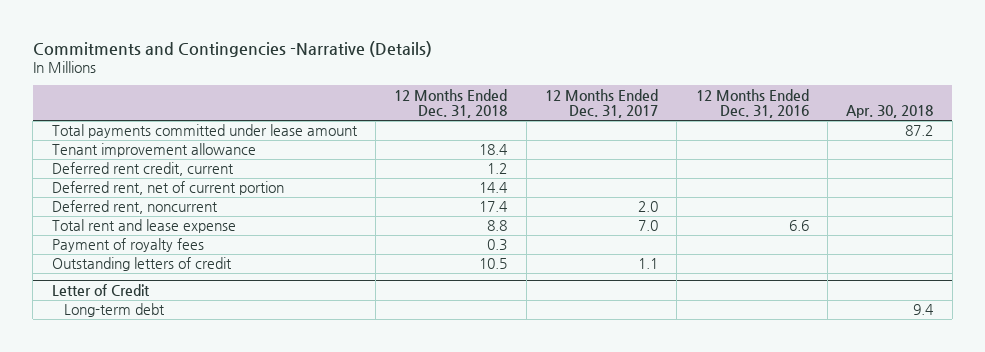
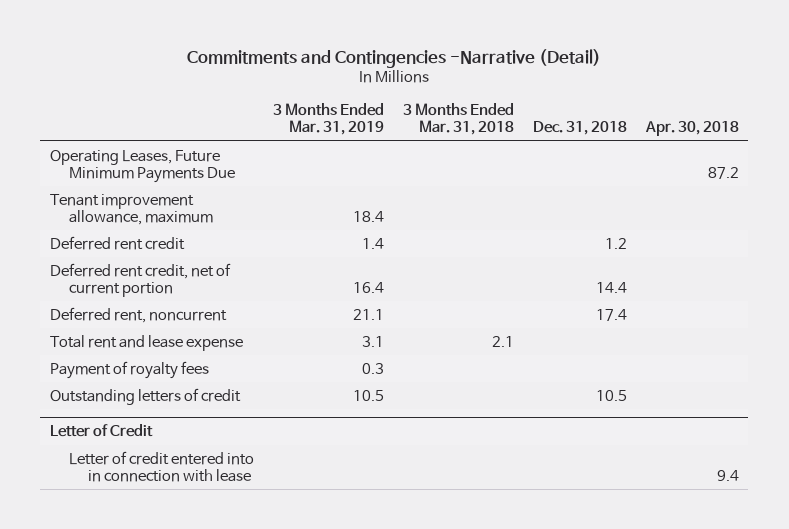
- Commitments and Contingencies -Narrative (Details)
+ Commitments and Contingencies -Narrative (Detail)
- | 12 Months Ended Dec. 31, 2018 | 12 Months Ended Dec. 31, 2017 | 12 Months Ended Dec. 31, 2016 | Apr. 30, 2018
+ | 3 Months Ended Mar. 31, 2019 | 3 Months Ended Mar. 31, 2018 | Dec. 31, 2018 | Apr. 30, 2018
- Total payments committed under lease amount | | | | 87.2
- Tenant improvement allowance | 18.4 | | |
- Deferred rent credit, current | 1.2 | | |
- Deferred rent, net of current portion | 14.4 | | |
+ Operating Leases, Future Minimum Payments Due | | | | 87.2
+ Tenant improvement allowance, maximum | 18.4 | | |
+ Deferred rent credit | 1.4 | | 1.2 |
+ Deferred rent credit, net of current portion | 16.4 | | 14.4 |
@ Letter of Credit
- Long-term debt | | | | 9.4
+ Letter of credit entered into in connection with lease | | | | 9.4

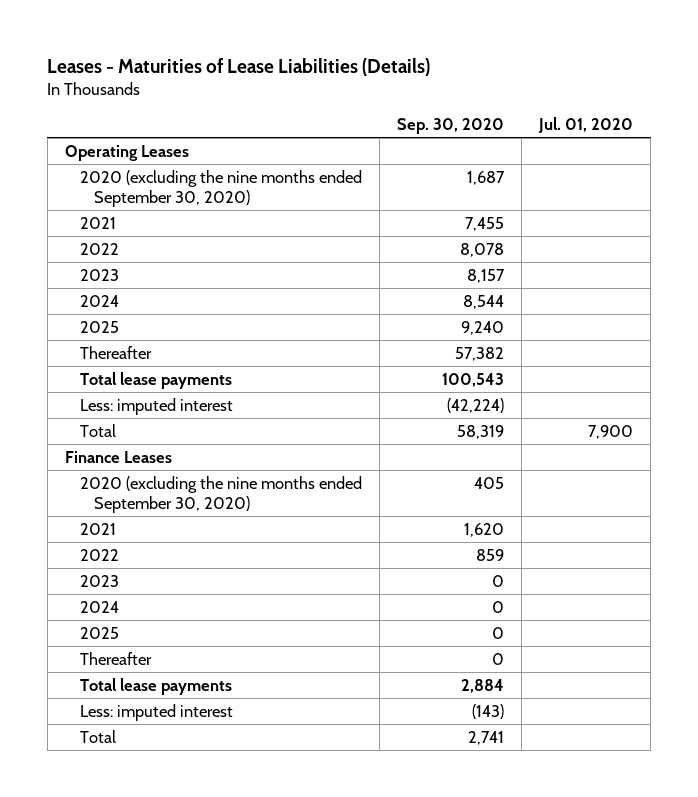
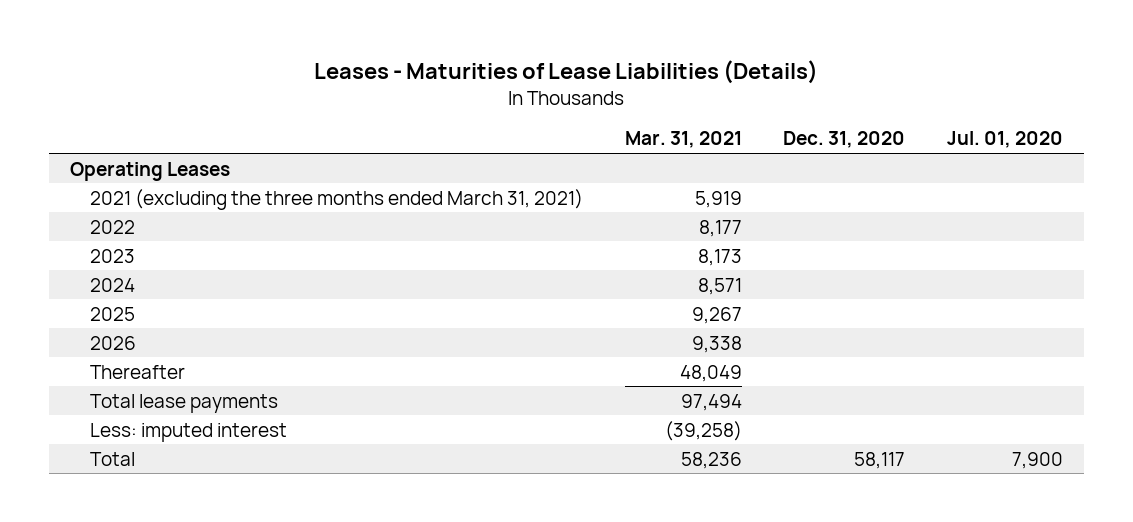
- | Sep. 30, 2020 | Jul. 01, 2020
+ | Mar. 31, 2021 | Dec. 31, 2020 | Jul. 01, 2020
- 2020 (excluding the nine months ended September 30, 2020) | 1,687 |
- 2021 | 7,455 |
+ 2021 (excluding the three months ended March 31, 2021) | 5,919 | |
+ 2026 | 9,338 | |
- Finance Leases
- 2020 (excluding the nine months ended September 30, 2020) | 405 |
- 2021 | 1,620 |
- 2022 | 859 |
- 2023 | 0 |
- 2024 | 0 |
- 2025 | 0 |
- Thereafter | 0 |
- Total lease payments | 2,884 |
- Less: imputed interest | (143) |
- Total | 2,741 |

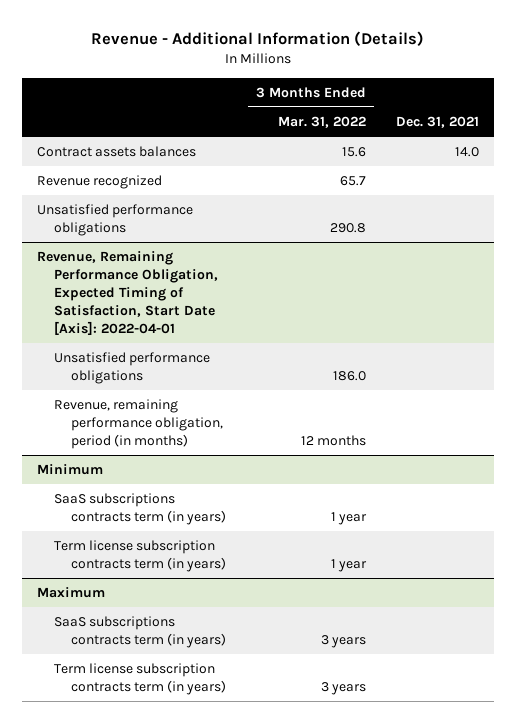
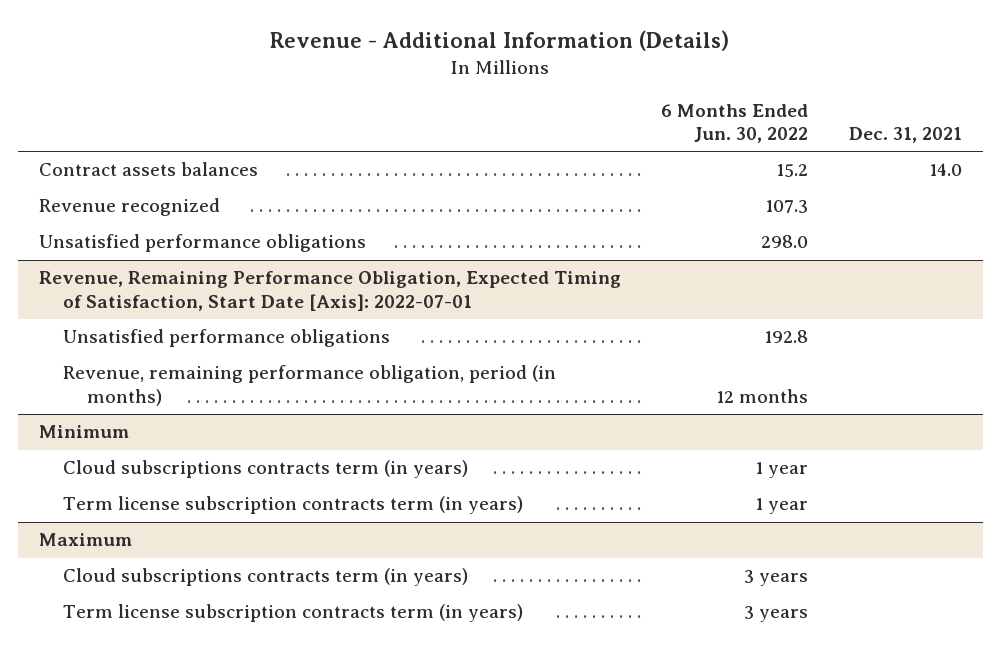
- | 3 Months Ended Mar. 31, 2022 | Dec. 31, 2021
+ | 6 Months Ended Jun. 30, 2022 | Dec. 31, 2021
- Revenue, Remaining Performance Obligation, Expected Timing of Satisfaction, Start Date [Axis]: 2022-04-01
- Unsatisfied performance obligations | 186.0 |
- Revenue, remaining performance obligation, period (in months) | 12 months |
+ Revenue, Remaining Performance Obligation, Expected Timing of Satisfaction, Start Date [Axis]: 2022-07-01
+ Unsatisfied performance obligations | 192.8 |
+ Revenue, remaining performance obligation, period (in months) | 12 months |
@ Minimum
- SaaS subscriptions contracts term (in years) | 1 year |
+ Cloud subscriptions contracts term (in years) | 1 year |
@ Maximum
- SaaS subscriptions contracts term (in years) | 3 years |
+ Cloud subscriptions contracts term (in years) | 3 years |

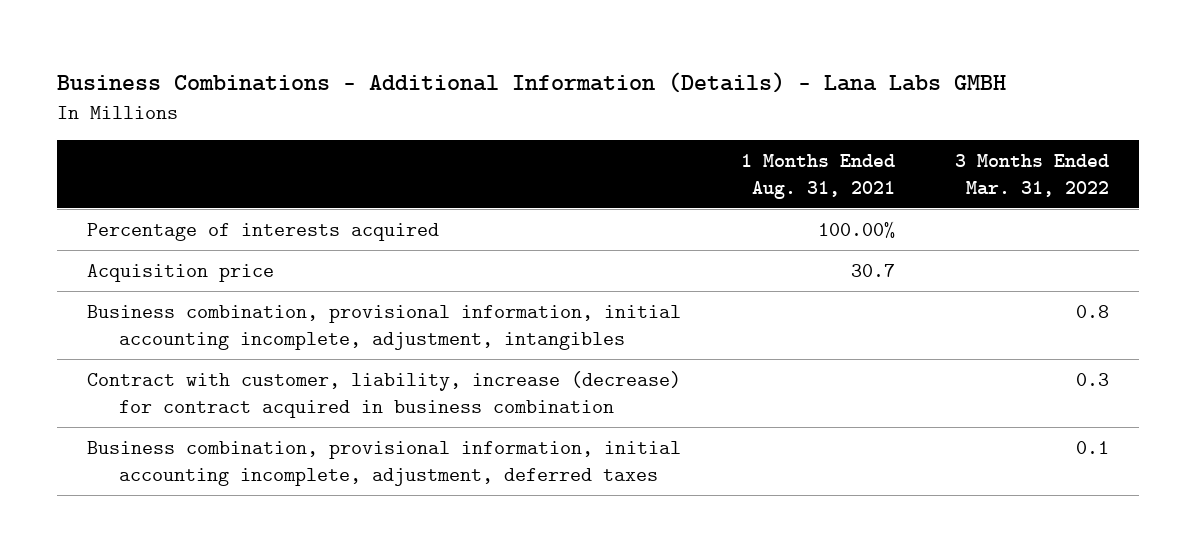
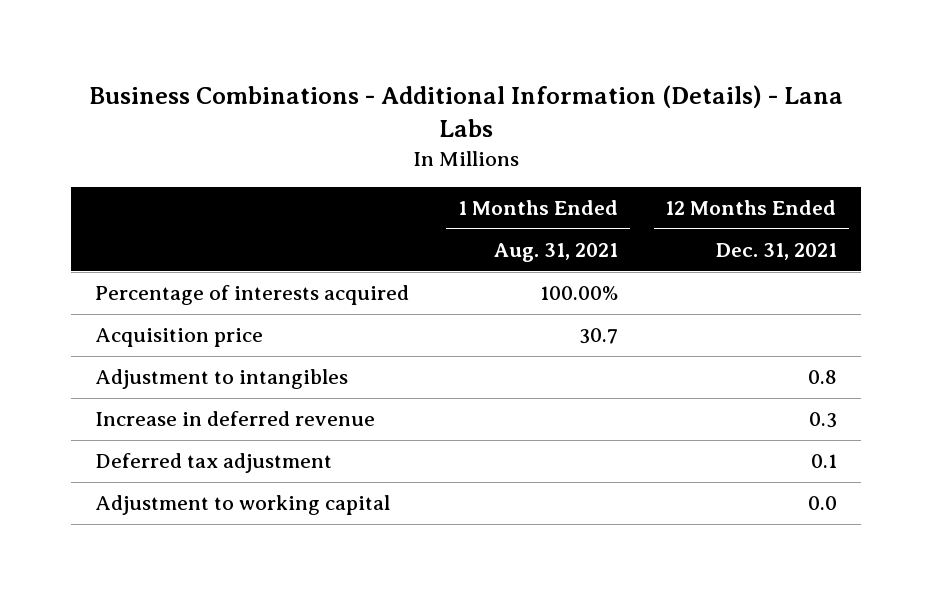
- Business Combinations - Additional Information (Details) - Lana Labs GMBH
+ Business Combinations - Additional Information (Details) - Lana Labs
- | 1 Months Ended Aug. 31, 2021 | 3 Months Ended Mar. 31, 2022
+ | 1 Months Ended Aug. 31, 2021 | 12 Months Ended Dec. 31, 2021
- Business combination, provisional information, initial accounting incomplete, adjustment, intangibles | | 0.8
- Contract with customer, liability, increase (decrease) for contract acquired in business combination | | 0.3
- Business combination, provisional information, initial accounting incomplete, adjustment, deferred taxes | | 0.1
+ Adjustment to intangibles | | 0.8
+ Increase in deferred revenue | | 0.3
+ Deferred tax adjustment | | 0.1
+ Adjustment to working capital | | 0.0

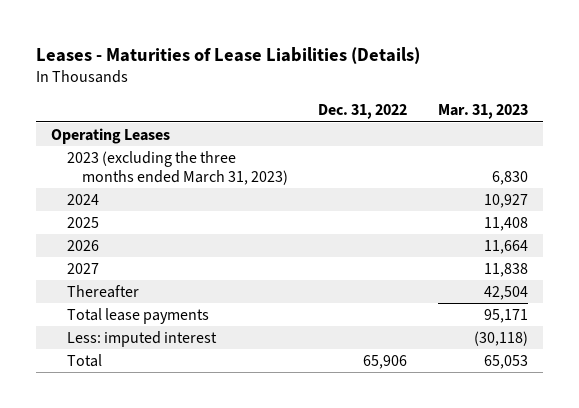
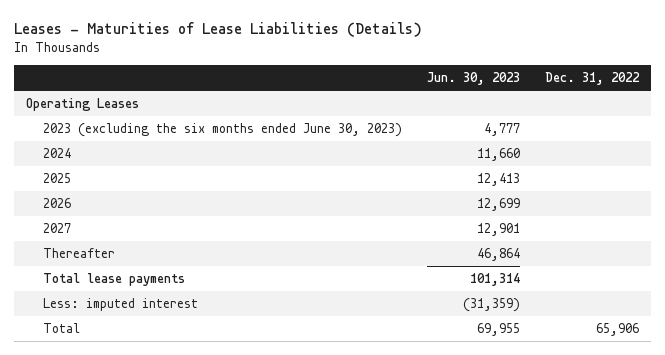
- | Dec. 31, 2022 | Mar. 31, 2023
+ | Jun. 30, 2023 | Dec. 31, 2022
- 2023 (excluding the three months ended March 31, 2023) | | 6,830
+ 2023 (excluding the six months ended June 30, 2023) | 4,777 |

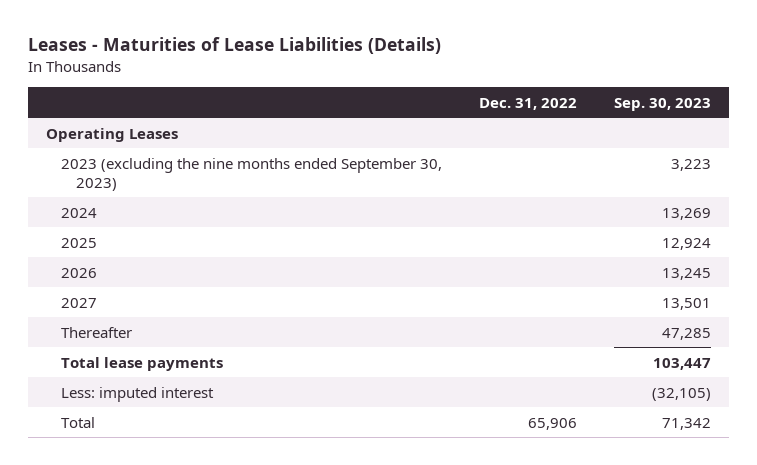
- | Jun. 30, 2023 | Dec. 31, 2022
+ | Dec. 31, 2022 | Sep. 30, 2023
- 2023 (excluding the six months ended June 30, 2023) | 4,777 |
+ 2023 (excluding the nine months ended September 30, 2023) | | 3,223

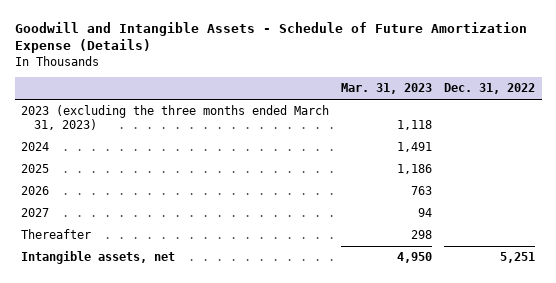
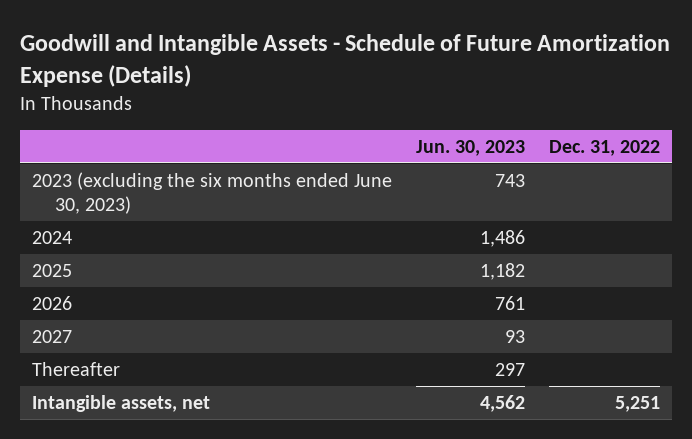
- | Mar. 31, 2023 | Dec. 31, 2022
+ | Jun. 30, 2023 | Dec. 31, 2022
- 2023 (excluding the three months ended March 31, 2023) | 1,118 |
+ 2023 (excluding the six months ended June 30, 2023) | 743 |

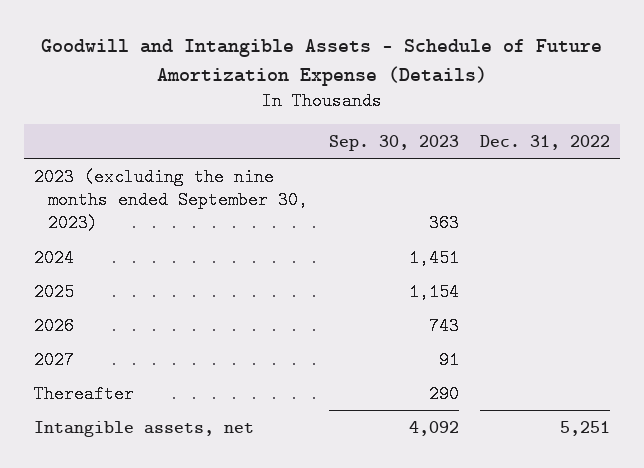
- | Jun. 30, 2023 | Dec. 31, 2022
+ | Sep. 30, 2023 | Dec. 31, 2022
- 2023 (excluding the six months ended June 30, 2023) | 743 |
+ 2023 (excluding the nine months ended September 30, 2023) | 363 |

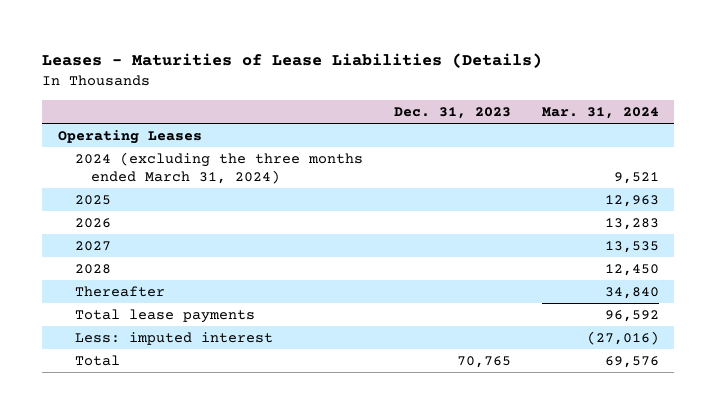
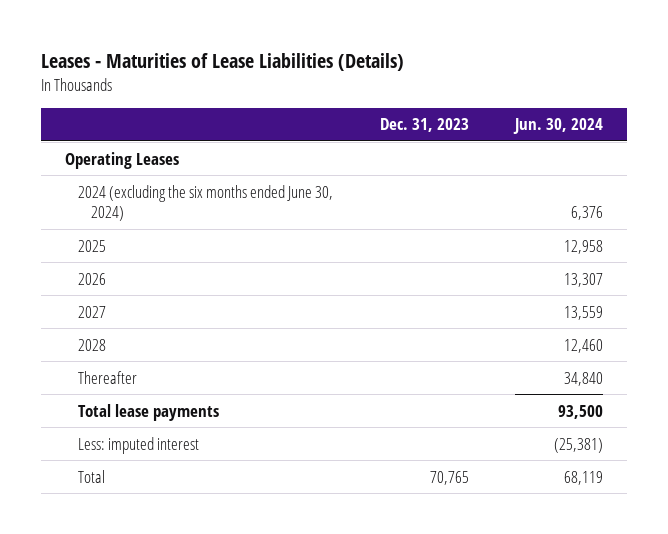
- | Dec. 31, 2023 | Mar. 31, 2024
+ | Dec. 31, 2023 | Jun. 30, 2024
- 2024 (excluding the three months ended March 31, 2024) | | 9,521
+ 2024 (excluding the six months ended June 30, 2024) | | 6,376

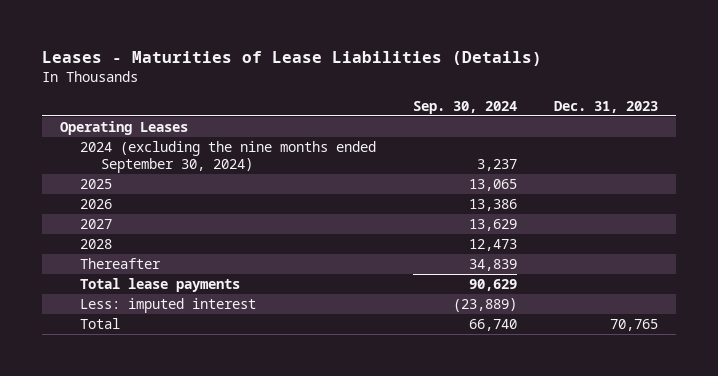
- | Dec. 31, 2023 | Jun. 30, 2024
+ | Sep. 30, 2024 | Dec. 31, 2023
- 2024 (excluding the six months ended June 30, 2024) | | 6,376
+ 2024 (excluding the nine months ended September 30, 2024) | 3,237 |

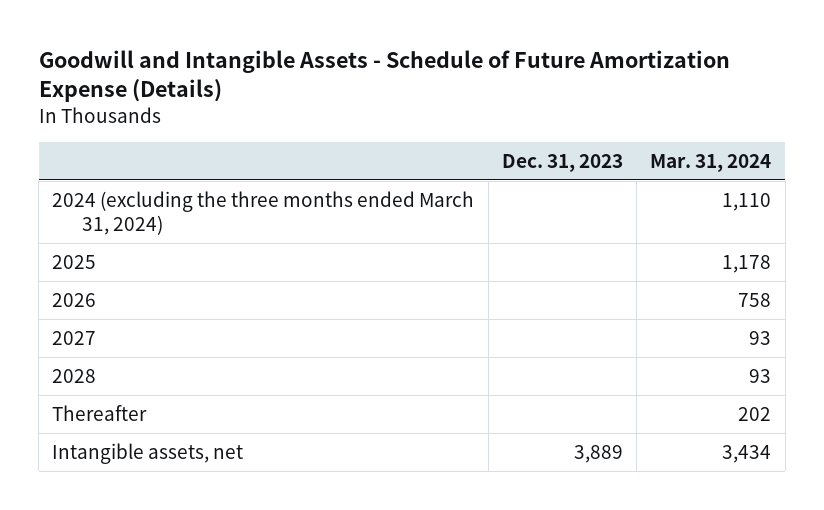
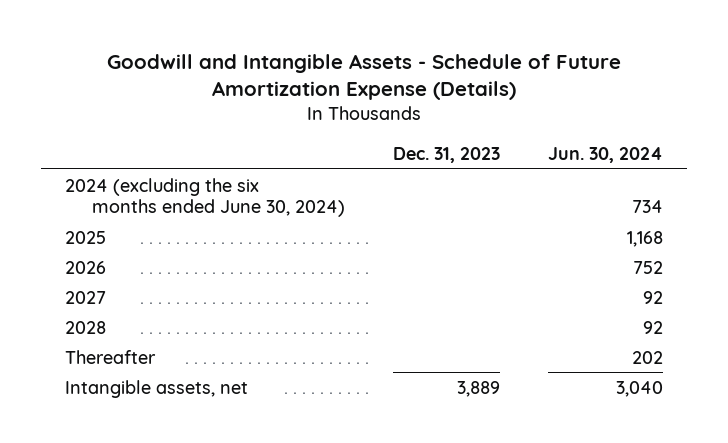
- | Dec. 31, 2023 | Mar. 31, 2024
+ | Dec. 31, 2023 | Jun. 30, 2024
- 2024 (excluding the three months ended March 31, 2024) | | 1,110
+ 2024 (excluding the six months ended June 30, 2024) | | 734

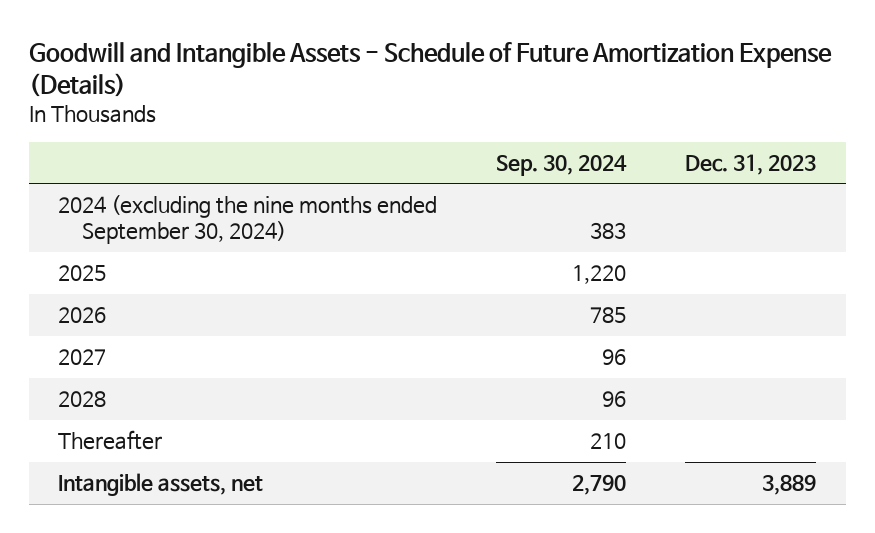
- | Dec. 31, 2023 | Jun. 30, 2024
+ | Sep. 30, 2024 | Dec. 31, 2023
- 2024 (excluding the six months ended June 30, 2024) | | 734
+ 2024 (excluding the nine months ended September 30, 2024) | 383 |

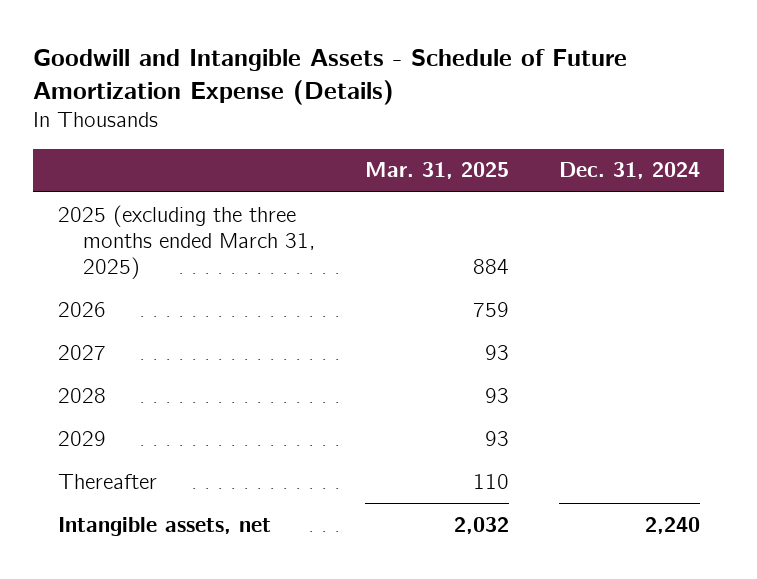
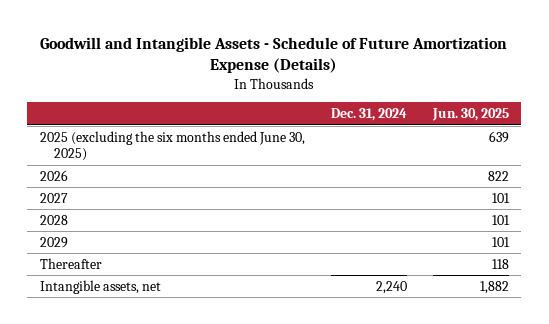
- | Mar. 31, 2025 | Dec. 31, 2024
+ | Dec. 31, 2024 | Jun. 30, 2025
- 2025 (excluding the three months ended March 31, 2025) | 884 |
+ 2025 (excluding the six months ended June 30, 2025) | | 639

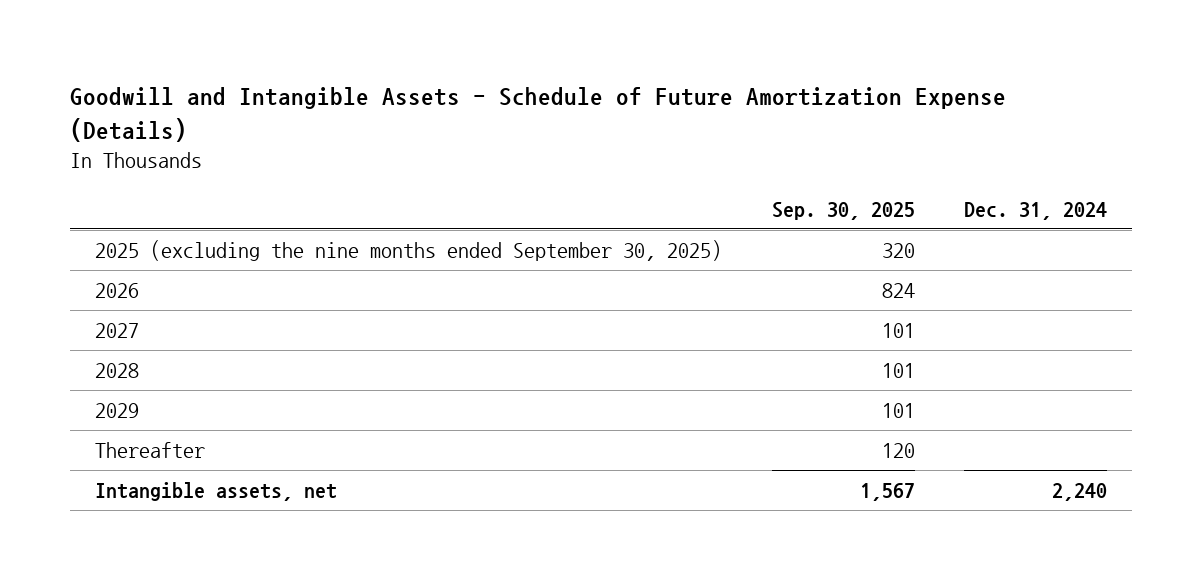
- | Dec. 31, 2024 | Jun. 30, 2025
+ | Sep. 30, 2025 | Dec. 31, 2024
- 2025 (excluding the six months ended June 30, 2025) | | 639
+ 2025 (excluding the nine months ended September 30, 2025) | 320 |

